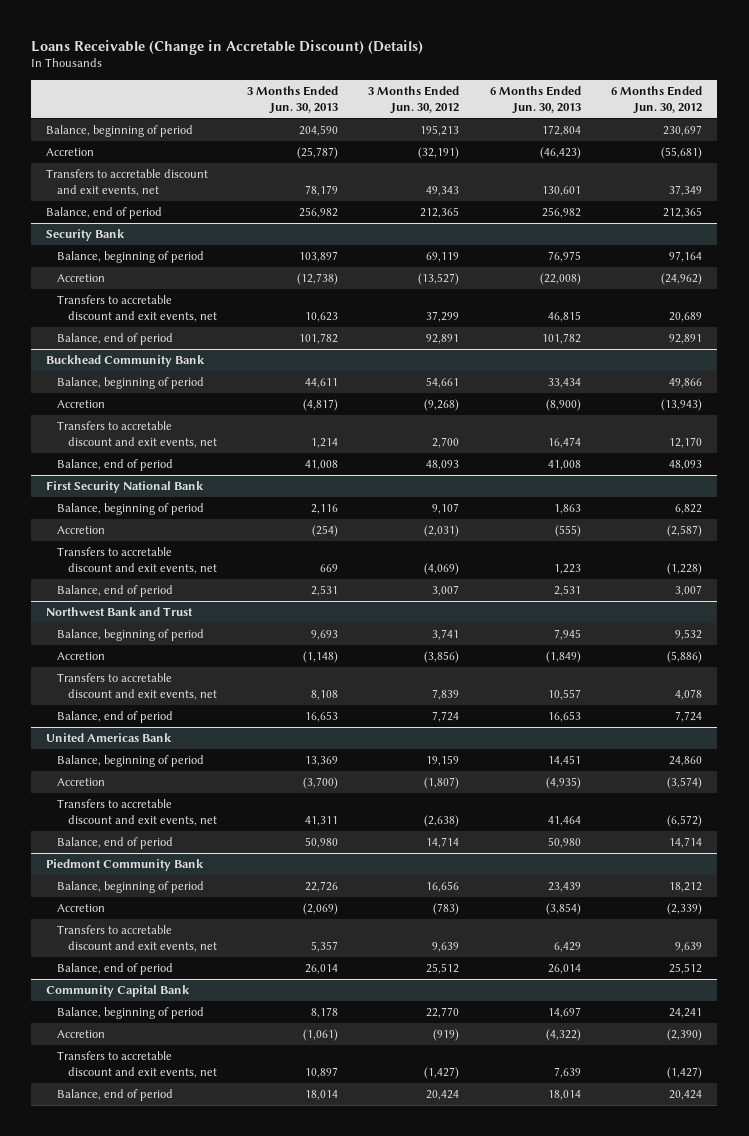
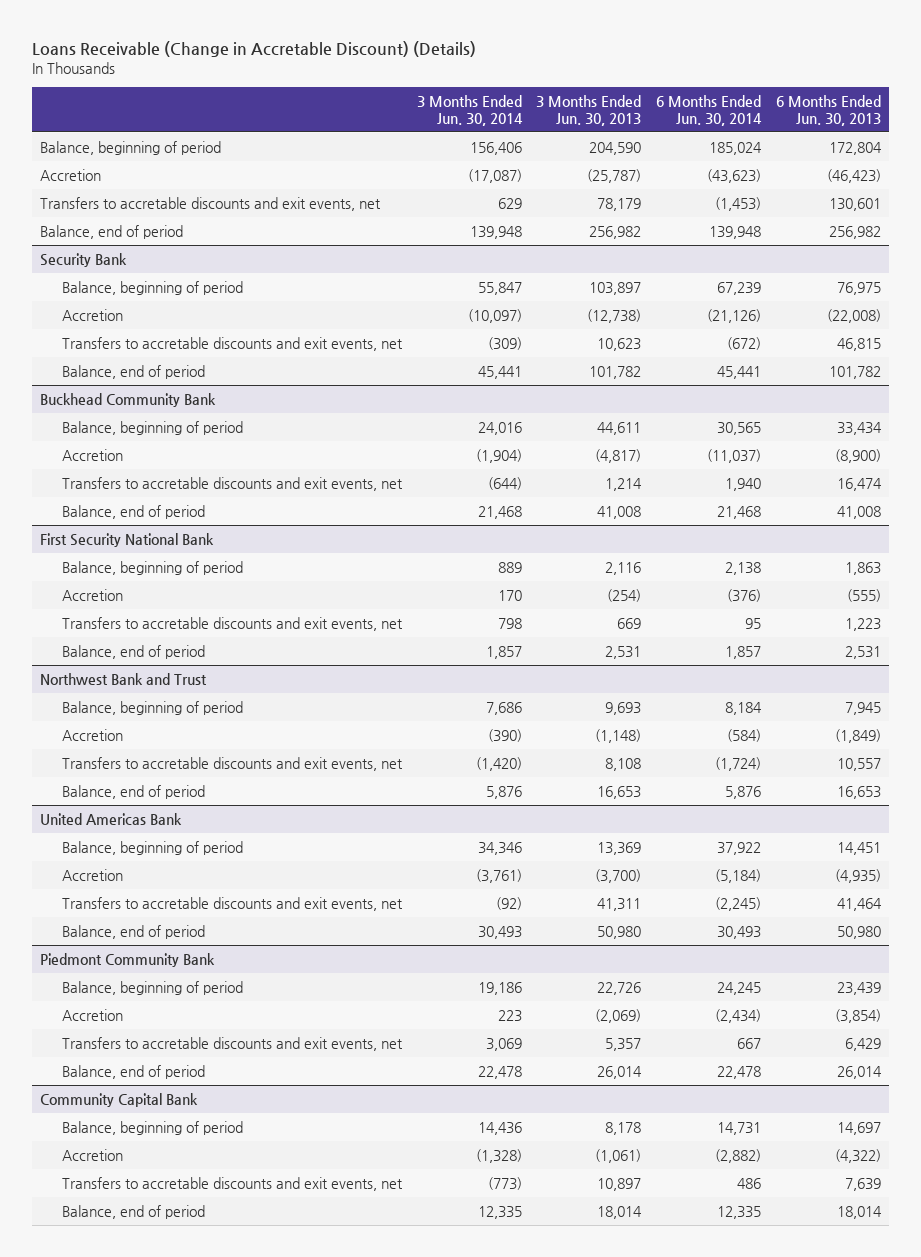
- | 3 Months Ended Jun. 30, 2013 | 3 Months Ended Jun. 30, 2012 | 6 Months Ended Jun. 30, 2013 | 6 Months Ended Jun. 30, 2012
+ | 3 Months Ended Jun. 30, 2014 | 3 Months Ended Jun. 30, 2013 | 6 Months Ended Jun. 30, 2014 | 6 Months Ended Jun. 30, 2013
- Transfers to accretable discount and exit events, net | 78,179 | 49,343 | 130,601 | 37,349
+ Transfers to accretable discounts and exit events, net | 629 | 78,179 | (1,453) | 130,601
@ Security Bank
- Transfers to accretable discount and exit events, net | 10,623 | 37,299 | 46,815 | 20,689
+ Transfers to accretable discounts and exit events, net | (309) | 10,623 | (672) | 46,815
@ Buckhead Community Bank
- Transfers to accretable discount and exit events, net | 1,214 | 2,700 | 16,474 | 12,170
+ Transfers to accretable discounts and exit events, net | (644) | 1,214 | 1,940 | 16,474
@ First Security National Bank
- Transfers to accretable discount and exit events, net | 669 | (4,069) | 1,223 | (1,228)
+ Transfers to accretable discounts and exit events, net | 798 | 669 | 95 | 1,223
@ Northwest Bank and Trust
- Transfers to accretable discount and exit events, net | 8,108 | 7,839 | 10,557 | 4,078
+ Transfers to accretable discounts and exit events, net | (1,420) | 8,108 | (1,724) | 10,557
@ United Americas Bank
- Transfers to accretable discount and exit events, net | 41,311 | (2,638) | 41,464 | (6,572)
+ Transfers to accretable discounts and exit events, net | (92) | 41,311 | (2,245) | 41,464
@ Piedmont Community Bank
- Transfers to accretable discount and exit events, net | 5,357 | 9,639 | 6,429 | 9,639
+ Transfers to accretable discounts and exit events, net | 3,069 | 5,357 | 667 | 6,429
@ Community Capital Bank
- Transfers to accretable discount and exit events, net | 10,897 | (1,427) | 7,639 | (1,427)
+ Transfers to accretable discounts and exit events, net | (773) | 10,897 | 486 | 7,639

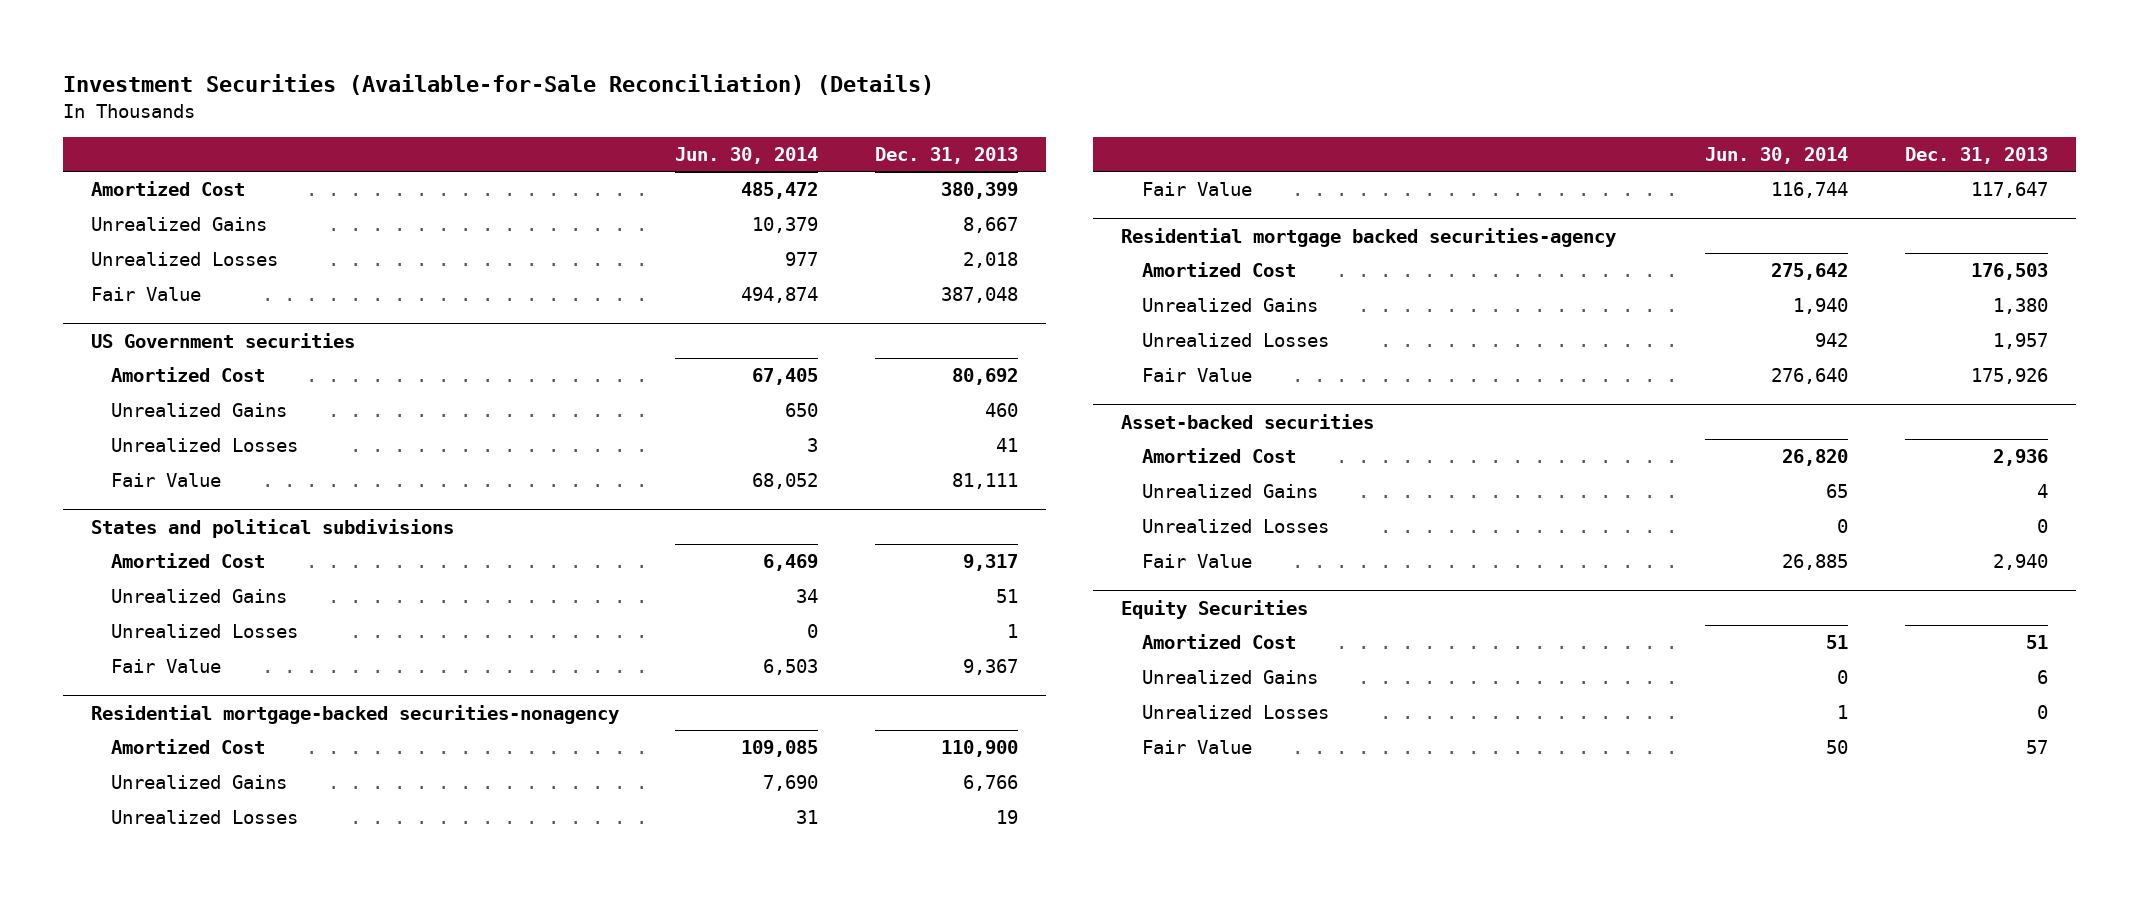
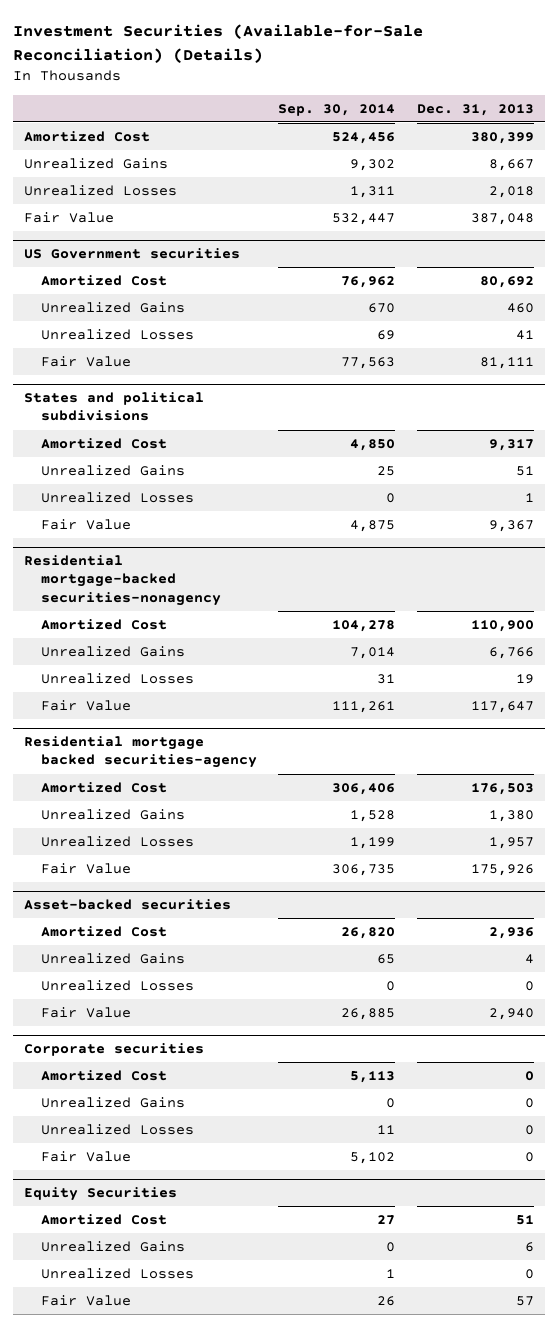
- | Jun. 30, 2014 | Dec. 31, 2013
+ | Sep. 30, 2014 | Dec. 31, 2013
+ Corporate securities
+ Amortized Cost | 5,113 | 0
+ Unrealized Gains | 0 | 0
+ Unrealized Losses | 11 | 0
+ Fair Value | 5,102 | 0

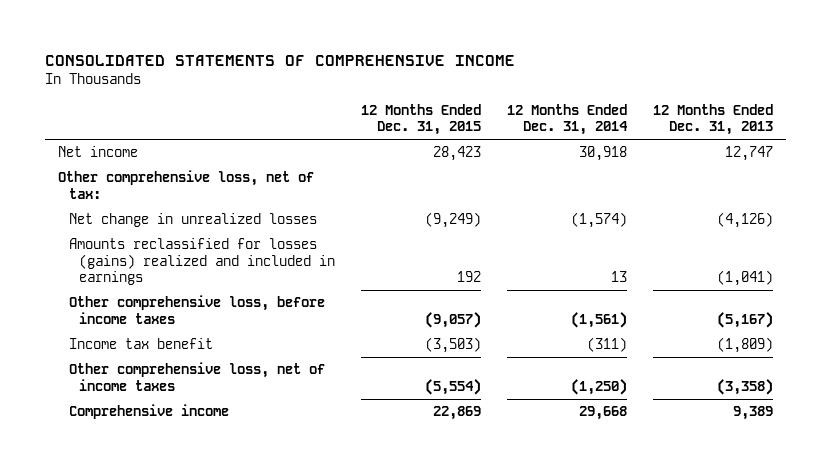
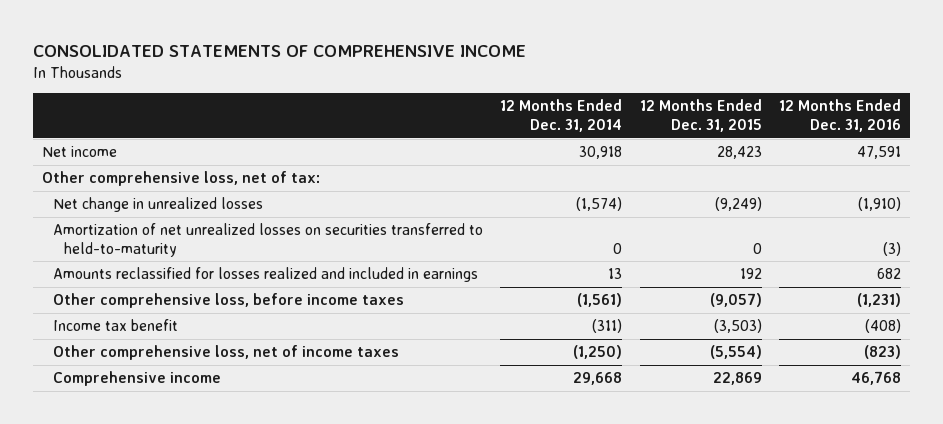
- | 12 Months Ended Dec. 31, 2015 | 12 Months Ended Dec. 31, 2014 | 12 Months Ended Dec. 31, 2013
+ | 12 Months Ended Dec. 31, 2014 | 12 Months Ended Dec. 31, 2015 | 12 Months Ended Dec. 31, 2016
- Amounts reclassified for losses (gains) realized and included in earnings | 192 | 13 | (1,041)
+ Amortization of net unrealized losses on securities transferred to held-to-maturity | 0 | 0 | (3)
+ Amounts reclassified for losses realized and included in earnings | 13 | 192 | 682

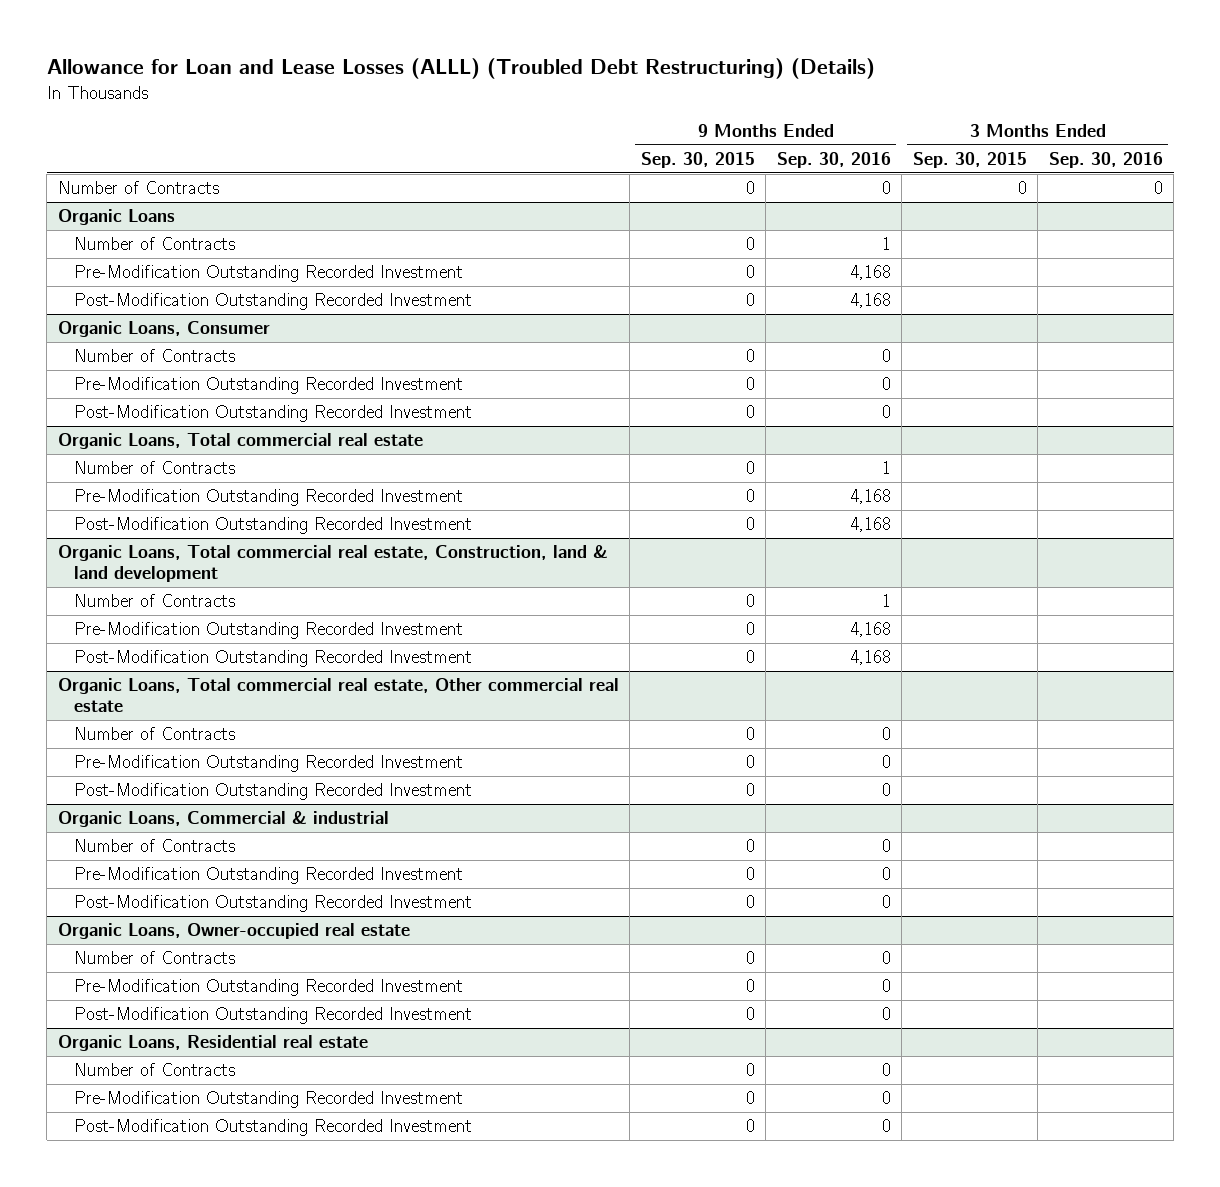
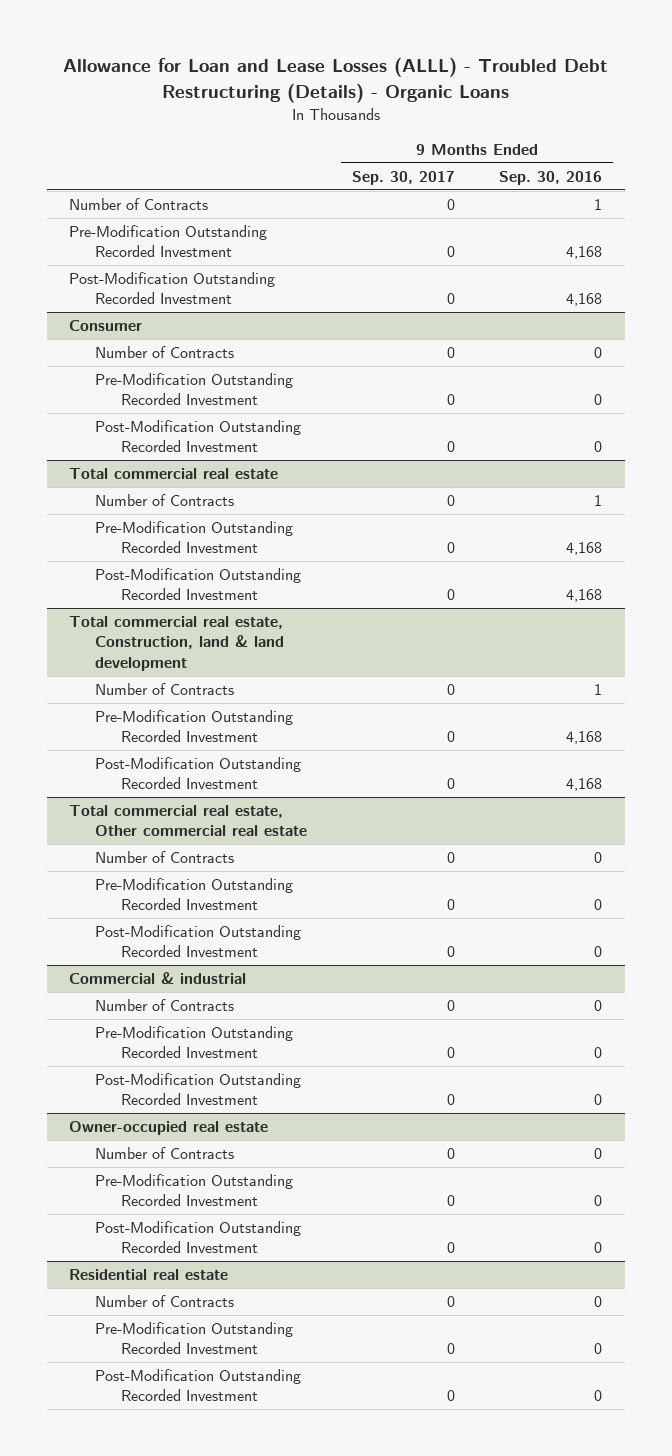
- Allowance for Loan and Lease Losses (ALLL) (Troubled Debt Restructuring) (Details)
+ Allowance for Loan and Lease Losses (ALLL) - Troubled Debt Restructuring (Details) - Organic Loans
- | 9 Months Ended Sep. 30, 2015 | 9 Months Ended Sep. 30, 2016 | 3 Months Ended Sep. 30, 2015 | 3 Months Ended Sep. 30, 2016
+ | 9 Months Ended Sep. 30, 2017 | 9 Months Ended Sep. 30, 2016
- Number of Contracts | 0 | 0 | 0 | 0
- Organic Loans
- Organic Loans, Consumer
+ Consumer
- Organic Loans, Total commercial real estate
+ Total commercial real estate
- Organic Loans, Total commercial real estate, Construction, land & land development
+ Total commercial real estate, Construction, land & land development
- Organic Loans, Total commercial real estate, Other commercial real estate
+ Total commercial real estate, Other commercial real estate
- Organic Loans, Commercial & industrial
+ Commercial & industrial
- Organic Loans, Owner-occupied real estate
+ Owner-occupied real estate
- Organic Loans, Residential real estate
+ Residential real estate

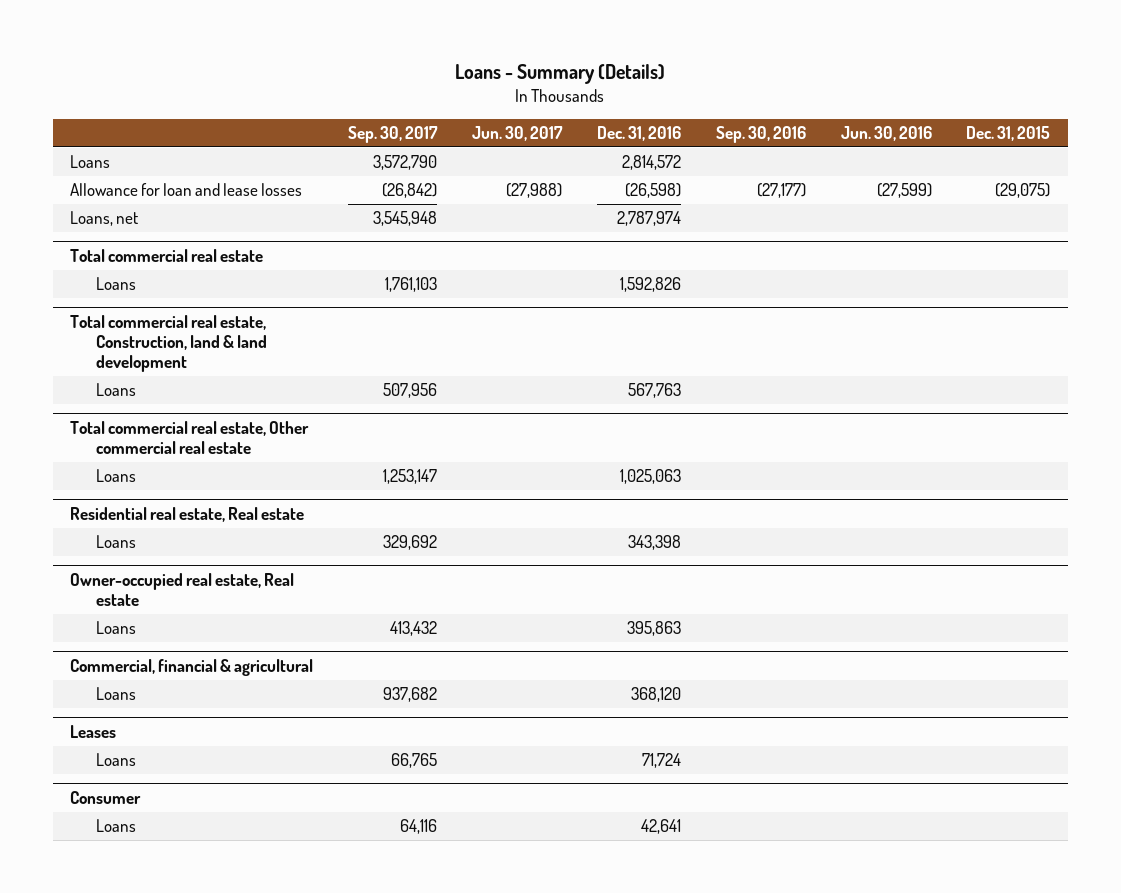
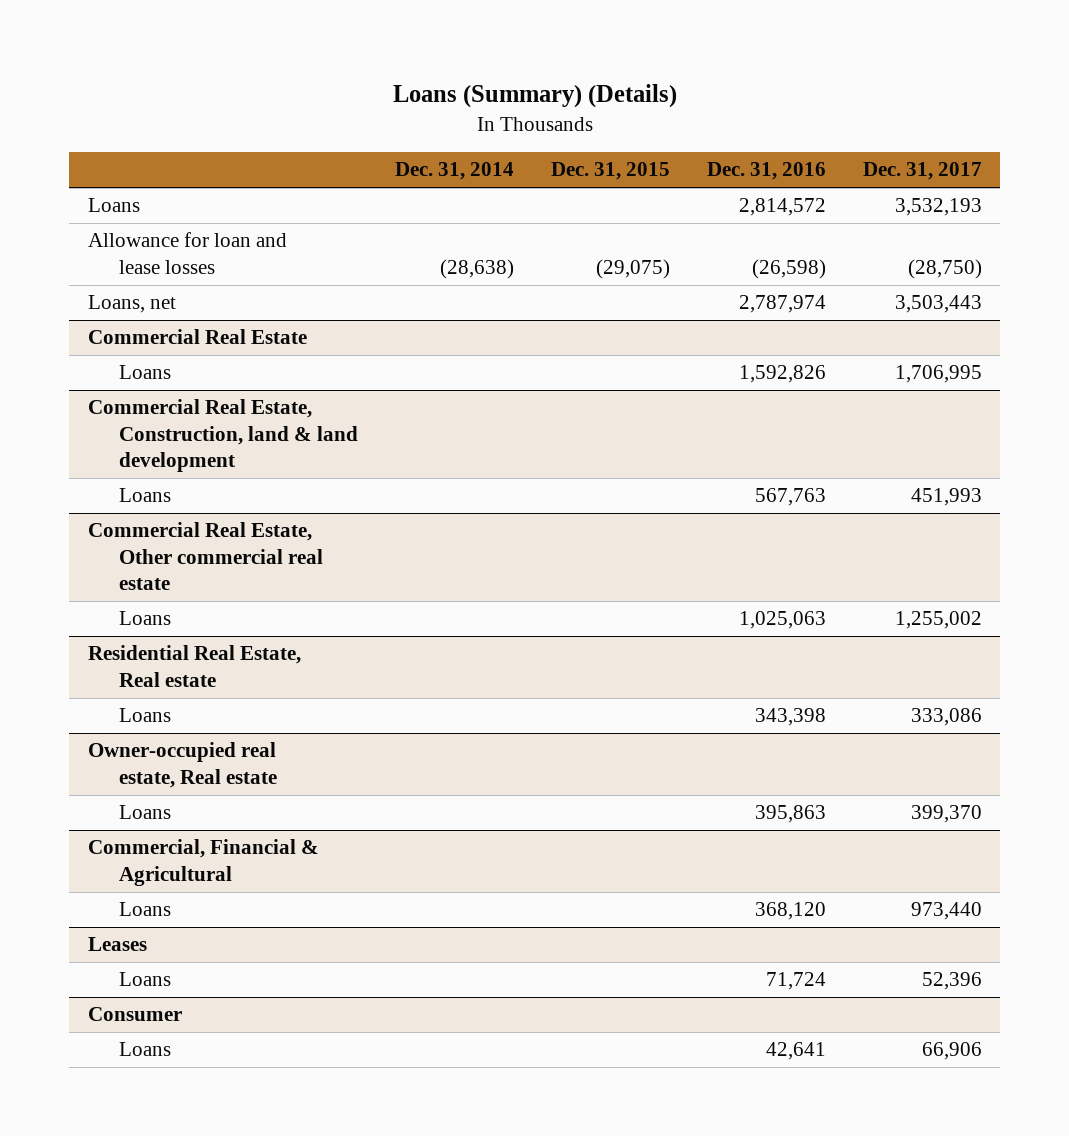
- Loans - Summary (Details)
+ Loans (Summary) (Details)
- | Sep. 30, 2017 | Jun. 30, 2017 | Dec. 31, 2016 | Sep. 30, 2016 | Jun. 30, 2016 | Dec. 31, 2015
+ | Dec. 31, 2014 | Dec. 31, 2015 | Dec. 31, 2016 | Dec. 31, 2017
- Total commercial real estate
+ Commercial Real Estate
- Total commercial real estate, Construction, land & land development
+ Commercial Real Estate, Construction, land & land development
- Total commercial real estate, Other commercial real estate
+ Commercial Real Estate, Other commercial real estate
- Residential real estate, Real estate
+ Residential Real Estate, Real estate
- Commercial, financial & agricultural
+ Commercial, Financial & Agricultural

